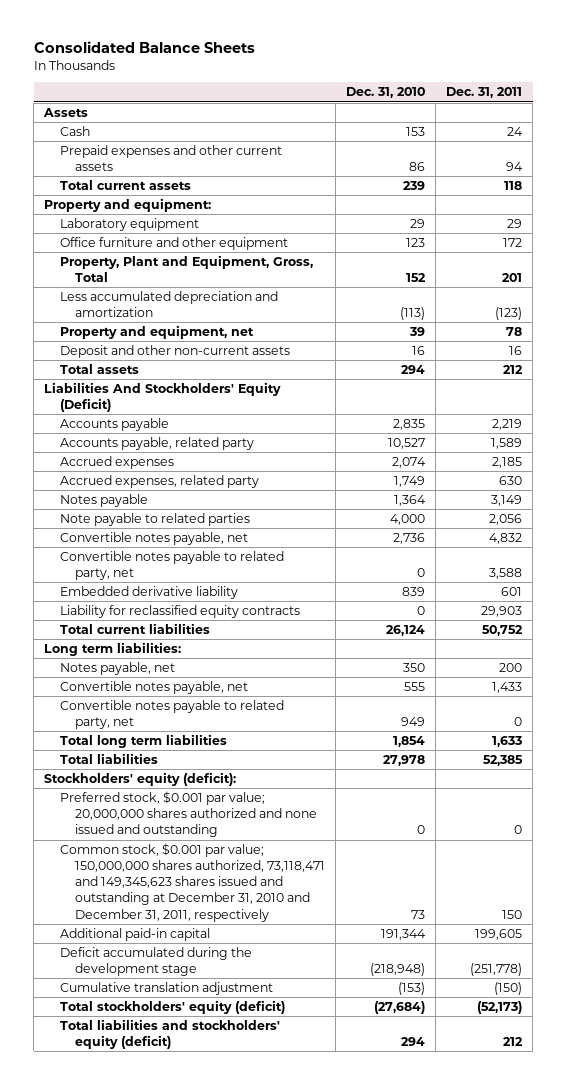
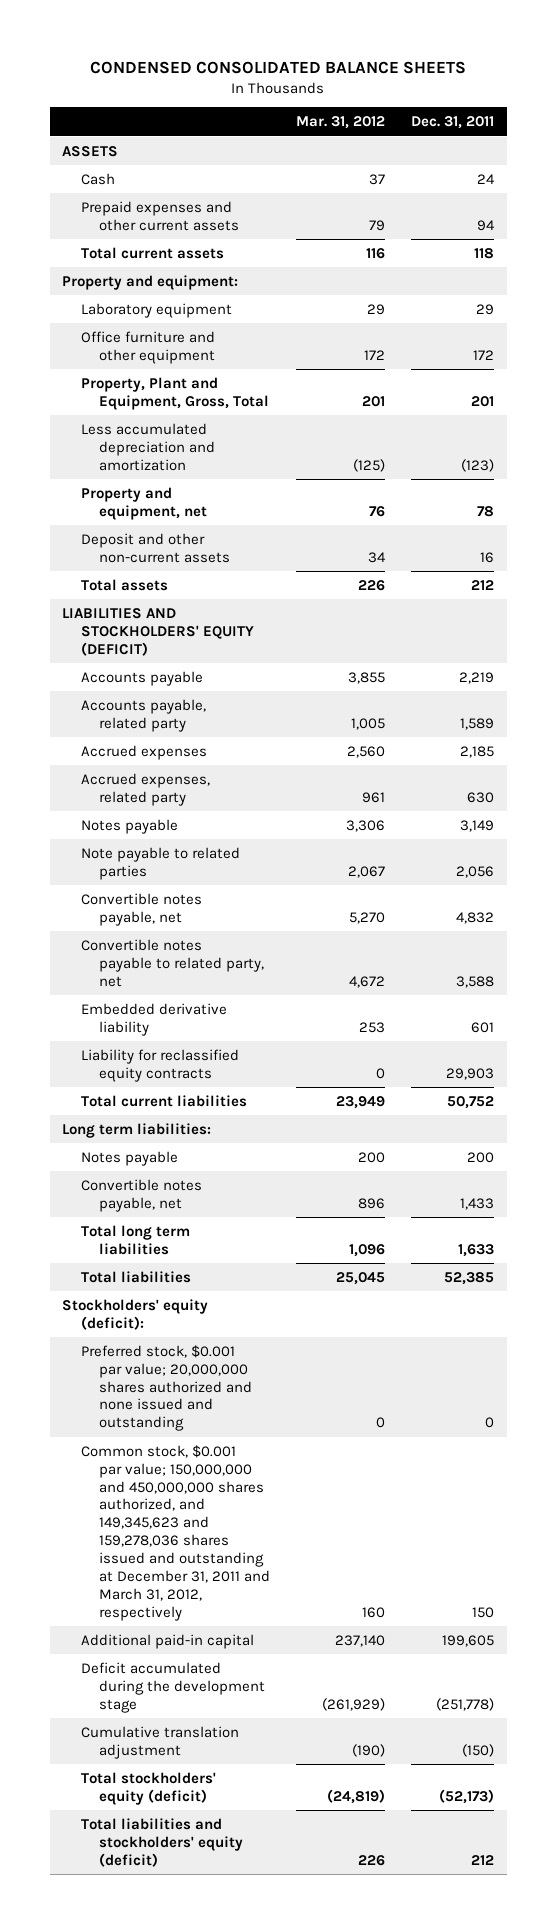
- Consolidated Balance Sheets
+ CONDENSED CONSOLIDATED BALANCE SHEETS
- | Dec. 31, 2010 | Dec. 31, 2011
+ | Mar. 31, 2012 | Dec. 31, 2011
- Assets
+ ASSETS
- Liabilities And Stockholders' Equity (Deficit)
+ LIABILITIES AND STOCKHOLDERS' EQUITY (DEFICIT)
- Notes payable, net | 350 | 200
+ Notes payable | 200 | 200
- Convertible notes payable to related party, net | 949 | 0
- Common stock, $0.001 par value; 150,000,000 shares authorized, 73,118,471 and 149,345,623 shares issued and outstanding at December 31, 2010 and December 31, 2011, respectively | 73 | 150
+ Common stock, $0.001 par value; 150,000,000 and 450,000,000 shares authorized, and 149,345,623 and 159,278,036 shares issued and outstanding at December 31, 2011 and March 31, 2012, respectively | 160 | 150

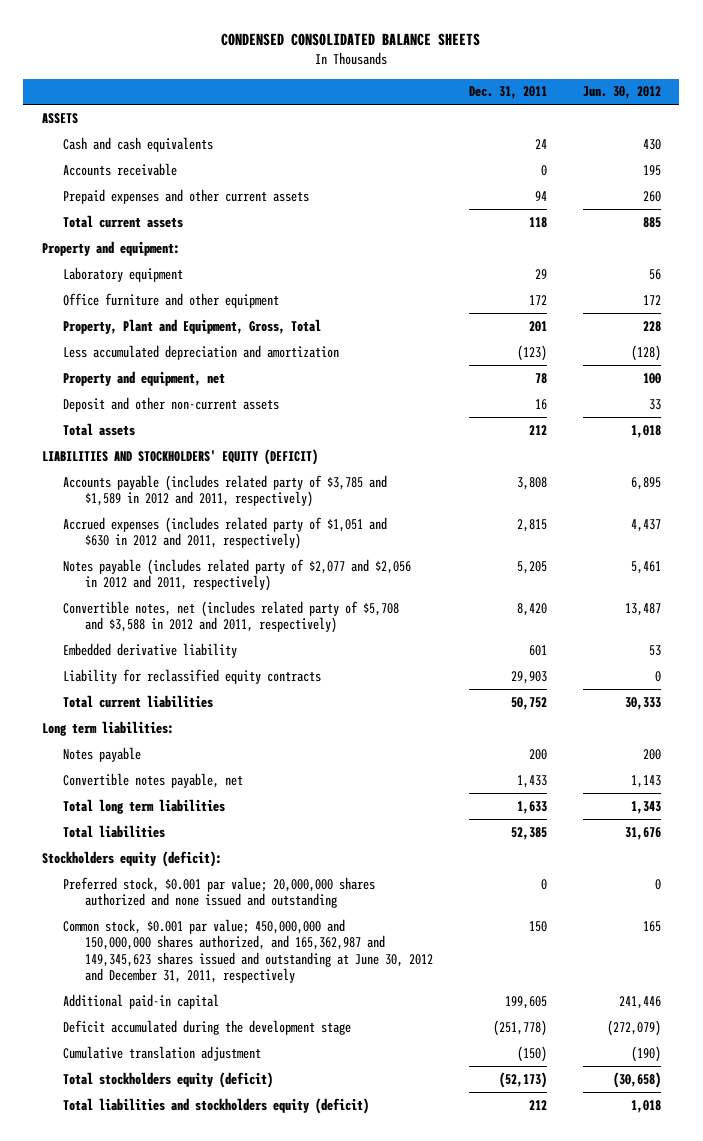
- | Mar. 31, 2012 | Dec. 31, 2011
+ | Dec. 31, 2011 | Jun. 30, 2012
- Cash | 37 | 24
+ Cash and cash equivalents | 24 | 430
+ Accounts receivable | 0 | 195
- Accounts payable | 3,855 | 2,219
- Accounts payable, related party | 1,005 | 1,589
- Accrued expenses | 2,560 | 2,185
- Accrued expenses, related party | 961 | 630
- Notes payable | 3,306 | 3,149
- Note payable to related parties | 2,067 | 2,056
- Convertible notes payable, net | 5,270 | 4,832
- Convertible notes payable to related party, net | 4,672 | 3,588
+ Accounts payable (includes related party of $3,785 and $1,589 in 2012 and 2011, respectively) | 3,808 | 6,895
+ Accrued expenses (includes related party of $1,051 and $630 in 2012 and 2011, respectively) | 2,815 | 4,437
+ Notes payable (includes related party of $2,077 and $2,056 in 2012 and 2011, respectively) | 5,205 | 5,461
+ Convertible notes, net (includes related party of $5,708 and $3,588 in 2012 and 2011, respectively) | 8,420 | 13,487
- Stockholders' equity (deficit):
+ Stockholders equity (deficit):
- Common stock, $0.001 par value; 150,000,000 and 450,000,000 shares authorized, and 149,345,623 and 159,278,036 shares issued and outstanding at December 31, 2011 and March 31, 2012, respectively | 160 | 150
+ Common stock, $0.001 par value; 450,000,000 and 150,000,000 shares authorized, and 165,362,987 and 149,345,623 shares issued and outstanding at June 30, 2012 and December 31, 2011, respectively | 150 | 165
- Total stockholders' equity (deficit) | (24,819) | (52,173)
- Total liabilities and stockholders' equity (deficit) | 226 | 212
+ Total stockholders equity (deficit) | (52,173) | (30,658)
+ Total liabilities and stockholders equity (deficit) | 212 | 1,018

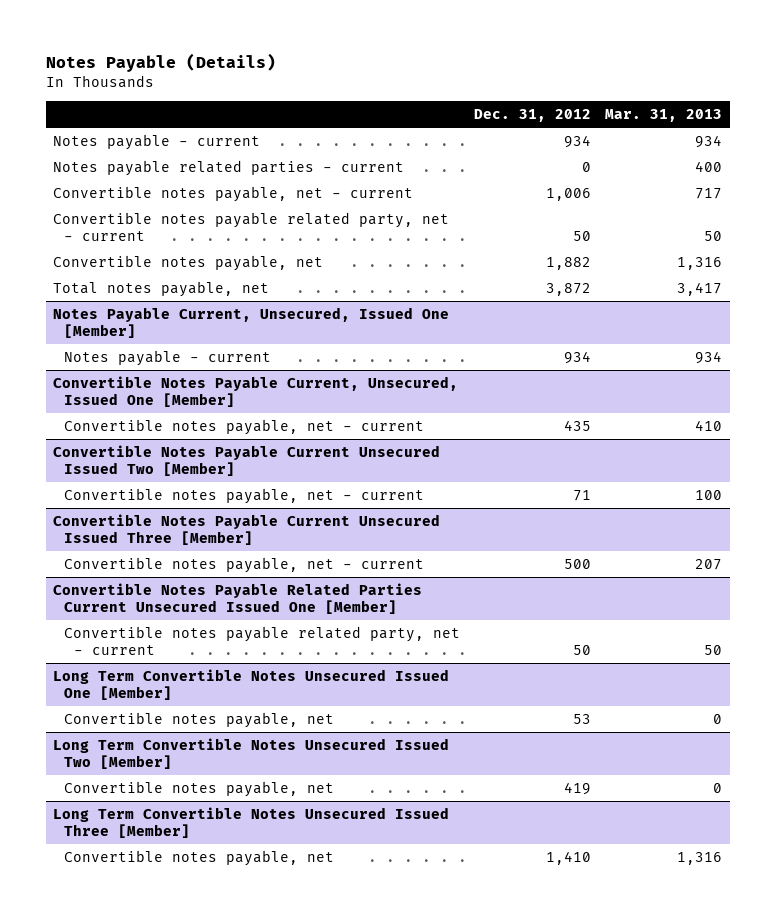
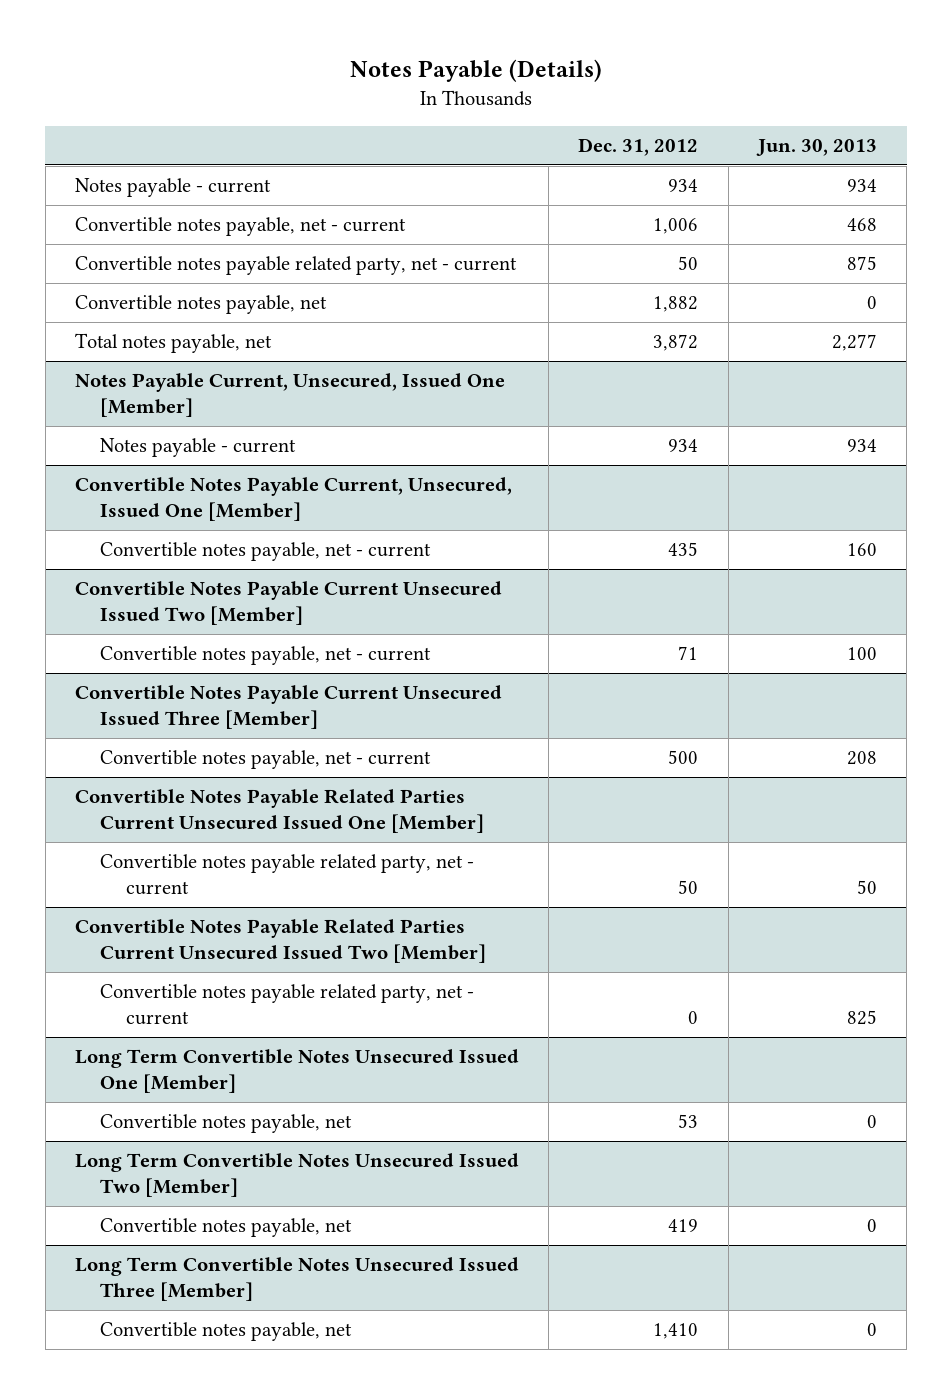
- | Dec. 31, 2012 | Mar. 31, 2013
+ | Dec. 31, 2012 | Jun. 30, 2013
- Notes payable related parties - current | 0 | 400
+ Convertible Notes Payable Related Parties Current Unsecured Issued Two [Member]
+ Convertible notes payable related party, net - current | 0 | 825

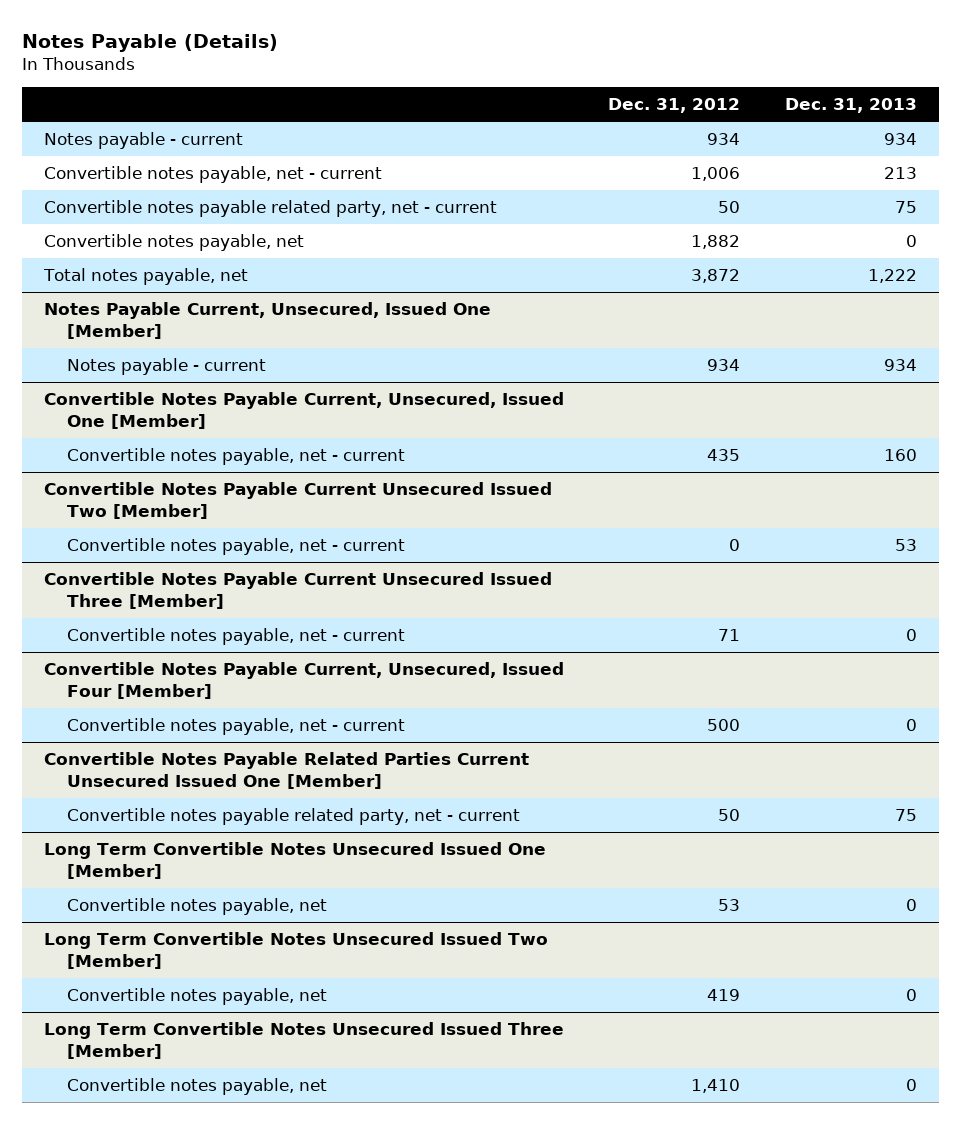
- | Dec. 31, 2012 | Jun. 30, 2013
+ | Dec. 31, 2012 | Dec. 31, 2013
@ Convertible Notes Payable Current Unsecured Issued Two [Member]
- Convertible notes payable, net - current | 71 | 100
+ Convertible notes payable, net - current | 0 | 53
@ Convertible Notes Payable Current Unsecured Issued Three [Member]
+ Convertible notes payable, net - current | 71 | 0
+ Convertible Notes Payable Current, Unsecured, Issued Four [Member]
- Convertible Notes Payable Related Parties Current Unsecured Issued Two [Member]
- Convertible notes payable related party, net - current | 0 | 825

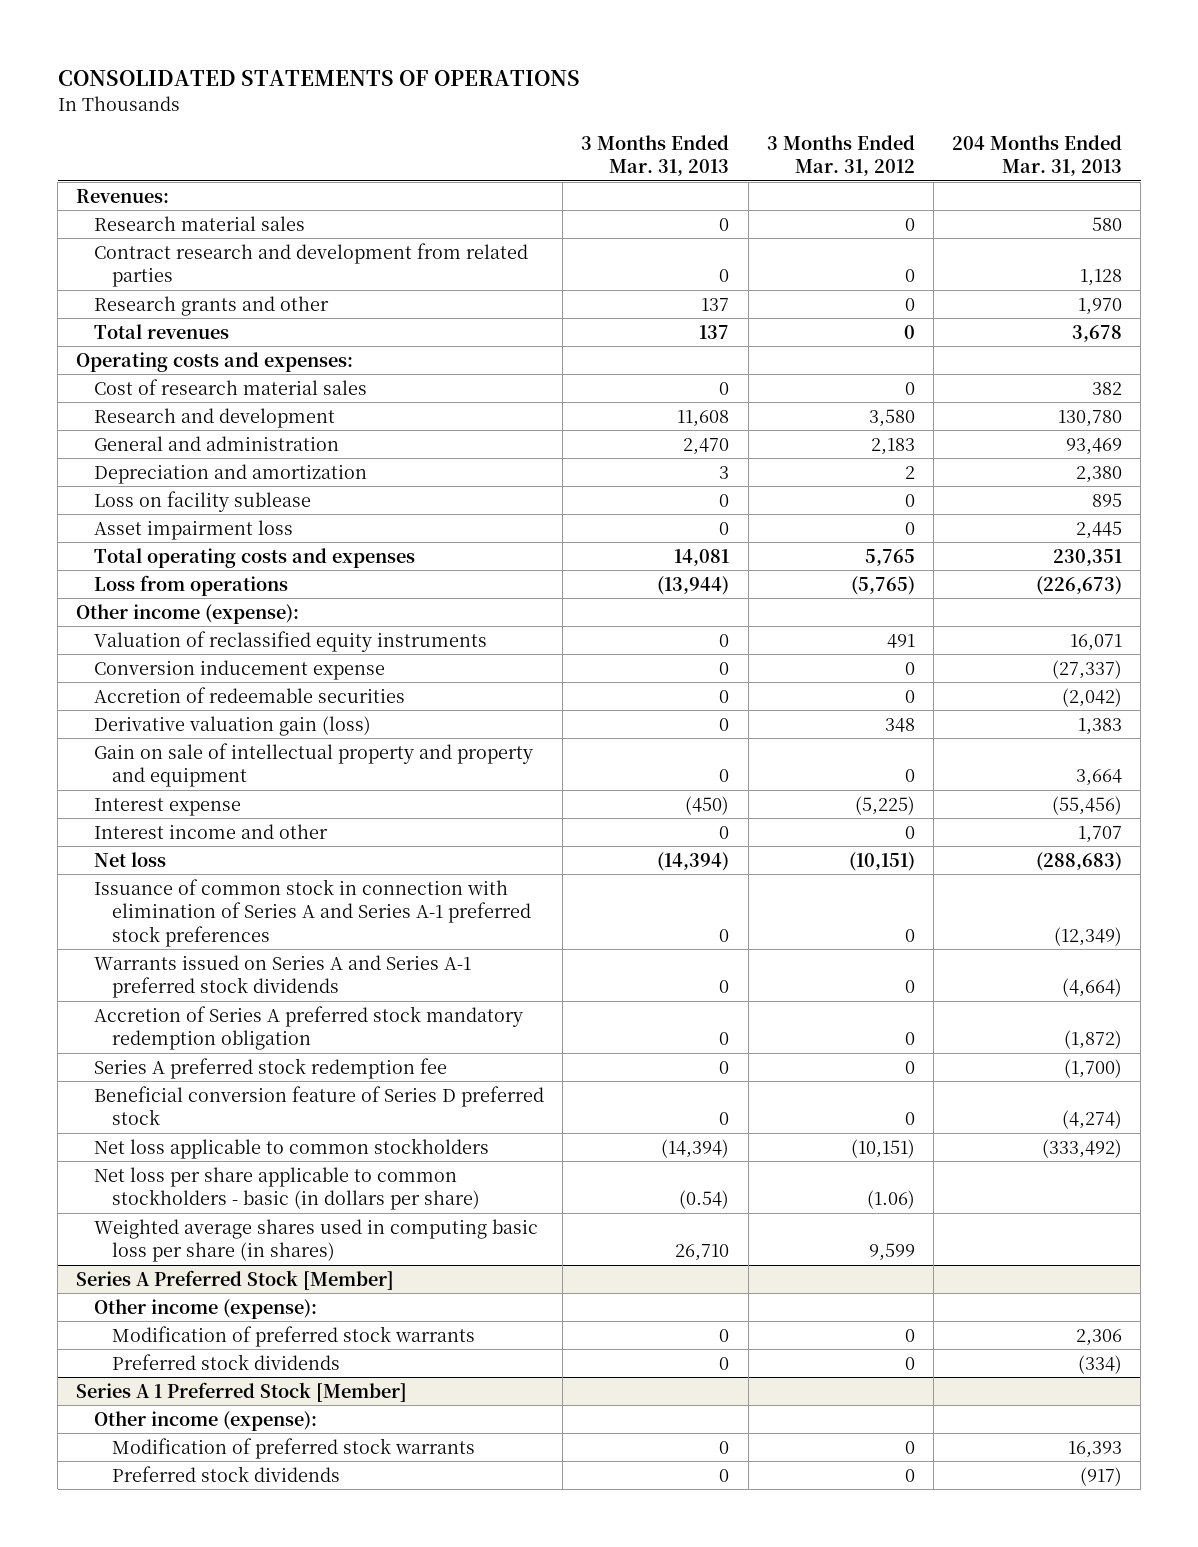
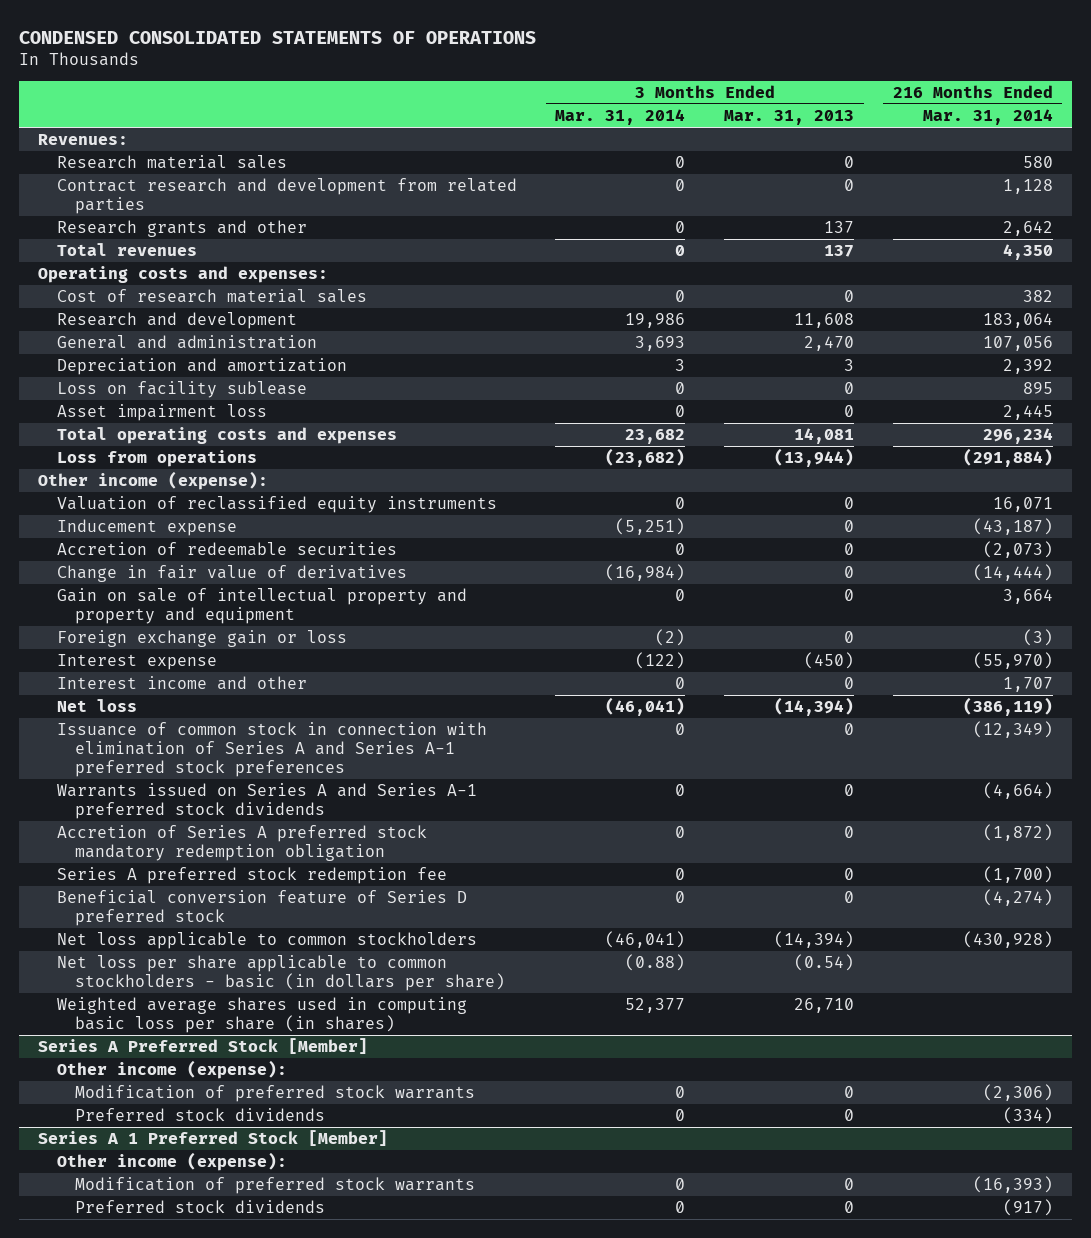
- CONSOLIDATED STATEMENTS OF OPERATIONS
+ CONDENSED CONSOLIDATED STATEMENTS OF OPERATIONS
- | 3 Months Ended Mar. 31, 2013 | 3 Months Ended Mar. 31, 2012 | 204 Months Ended Mar. 31, 2013
+ | 3 Months Ended Mar. 31, 2014 | 3 Months Ended Mar. 31, 2013 | 216 Months Ended Mar. 31, 2014
- Conversion inducement expense | 0 | 0 | (27,337)
+ Inducement expense | (5,251) | 0 | (43,187)
- Derivative valuation gain (loss) | 0 | 348 | 1,383
+ Change in fair value of derivatives | (16,984) | 0 | (14,444)
+ Foreign exchange gain or loss | (2) | 0 | (3)

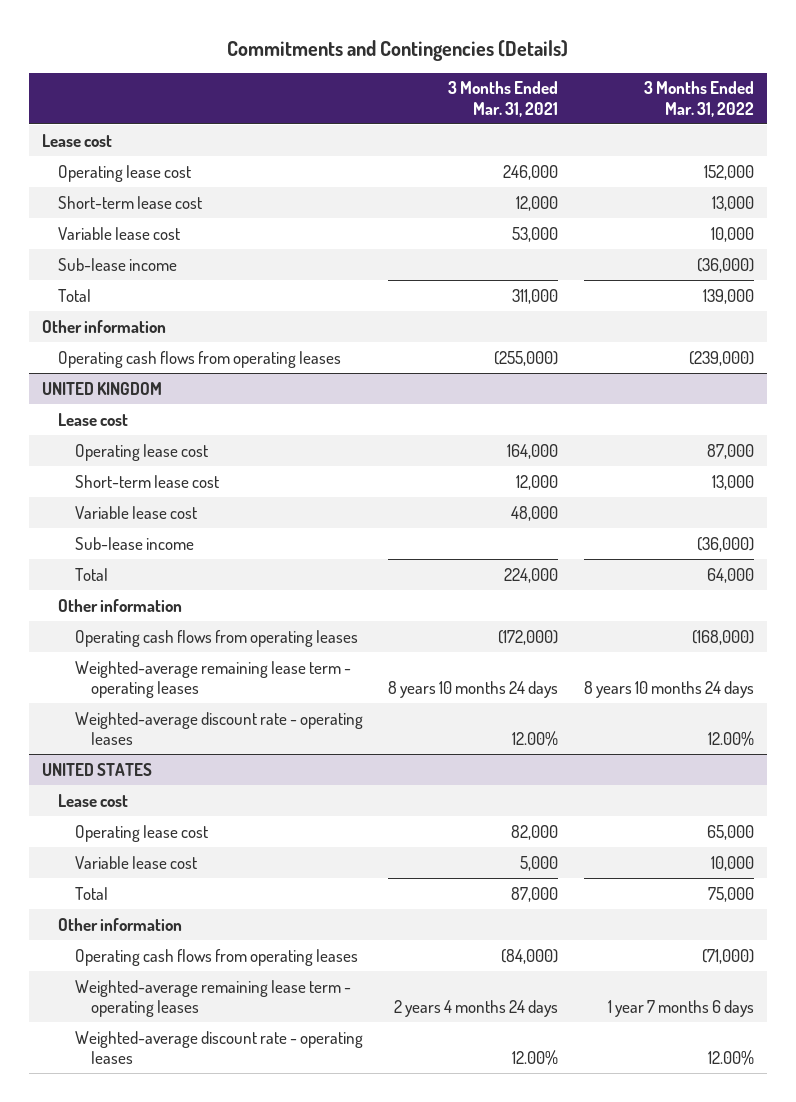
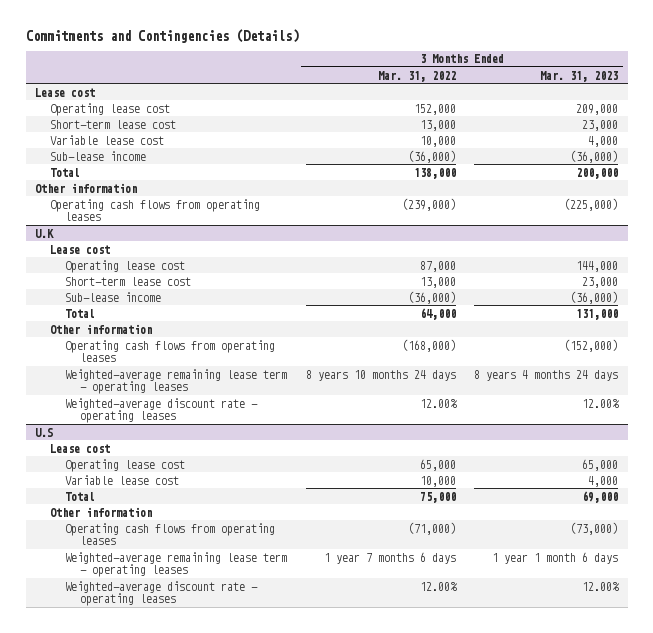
- | 3 Months Ended Mar. 31, 2021 | 3 Months Ended Mar. 31, 2022
+ | 3 Months Ended Mar. 31, 2022 | 3 Months Ended Mar. 31, 2023
- Total | 311,000 | 139,000
+ Total | 138,000 | 200,000
- UNITED KINGDOM
+ U.K
- Variable lease cost | 48,000 |
- UNITED STATES
+ U.S

